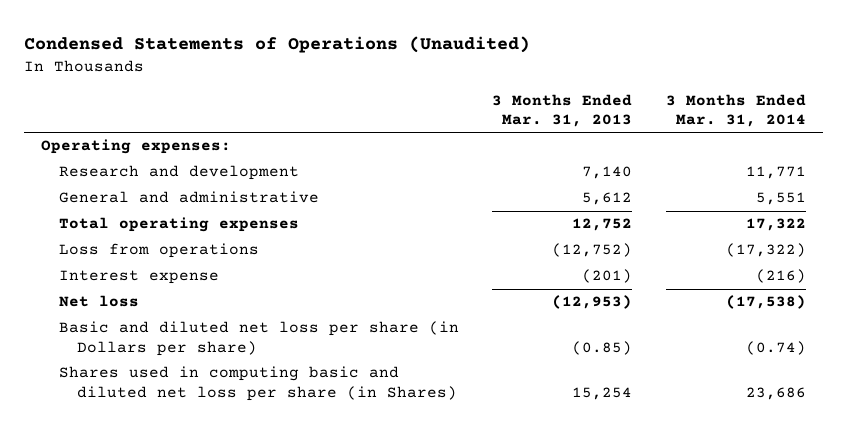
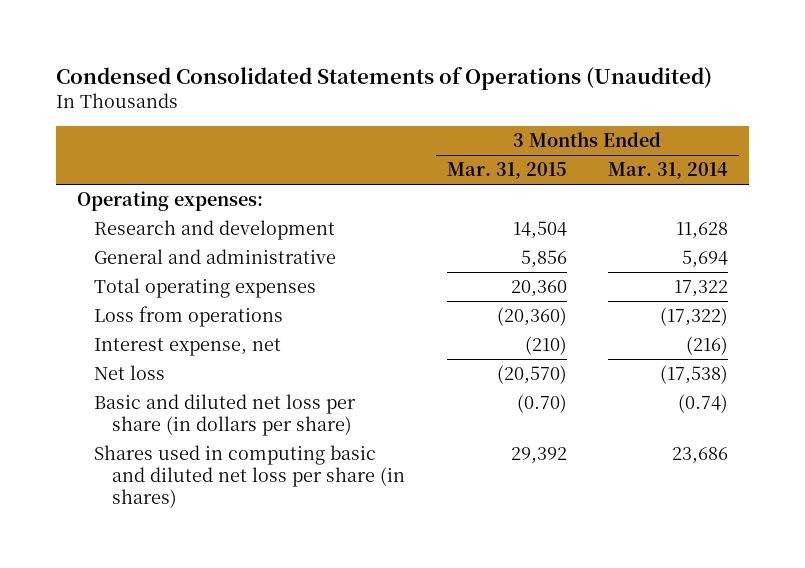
- Condensed Statements of Operations (Unaudited)
+ Condensed Consolidated Statements of Operations (Unaudited)
- | 3 Months Ended Mar. 31, 2013 | 3 Months Ended Mar. 31, 2014
+ | 3 Months Ended Mar. 31, 2015 | 3 Months Ended Mar. 31, 2014
- Research and development | 7,140 | 11,771
- General and administrative | 5,612 | 5,551
+ Research and development | 14,504 | 11,628
+ General and administrative | 5,856 | 5,694
- Interest expense | (201) | (216)
+ Interest expense, net | (210) | (216)
- Basic and diluted net loss per share (in Dollars per share) | (0.85) | (0.74)
- Shares used in computing basic and diluted net loss per share (in Shares) | 15,254 | 23,686
+ Basic and diluted net loss per share (in dollars per share) | (0.70) | (0.74)
+ Shares used in computing basic and diluted net loss per share (in shares) | 29,392 | 23,686

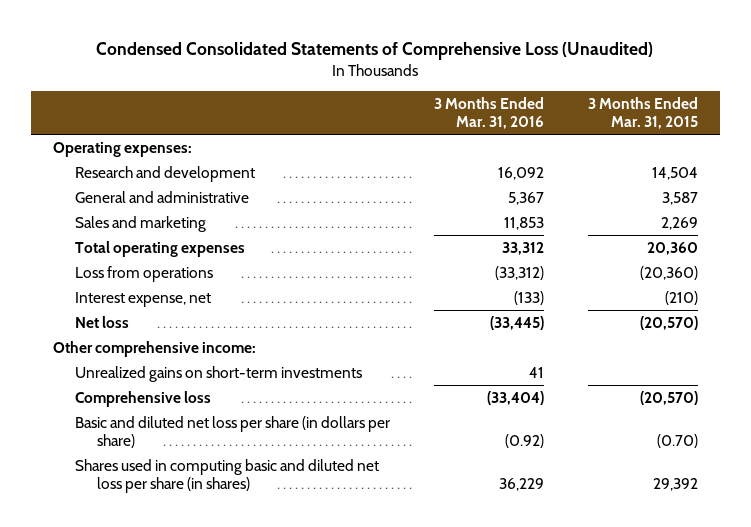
- Condensed Consolidated Statements of Operations (Unaudited)
+ Condensed Consolidated Statements of Comprehensive Loss (Unaudited)
- | 3 Months Ended Mar. 31, 2015 | 3 Months Ended Mar. 31, 2014
+ | 3 Months Ended Mar. 31, 2016 | 3 Months Ended Mar. 31, 2015
- General and administrative | 5,856 | 5,694
+ General and administrative | 5,367 | 3,587
+ Sales and marketing | 11,853 | 2,269
+ Other comprehensive income:
+ Unrealized gains on short-term investments | 41 |
+ Comprehensive loss | (33,404) | (20,570)

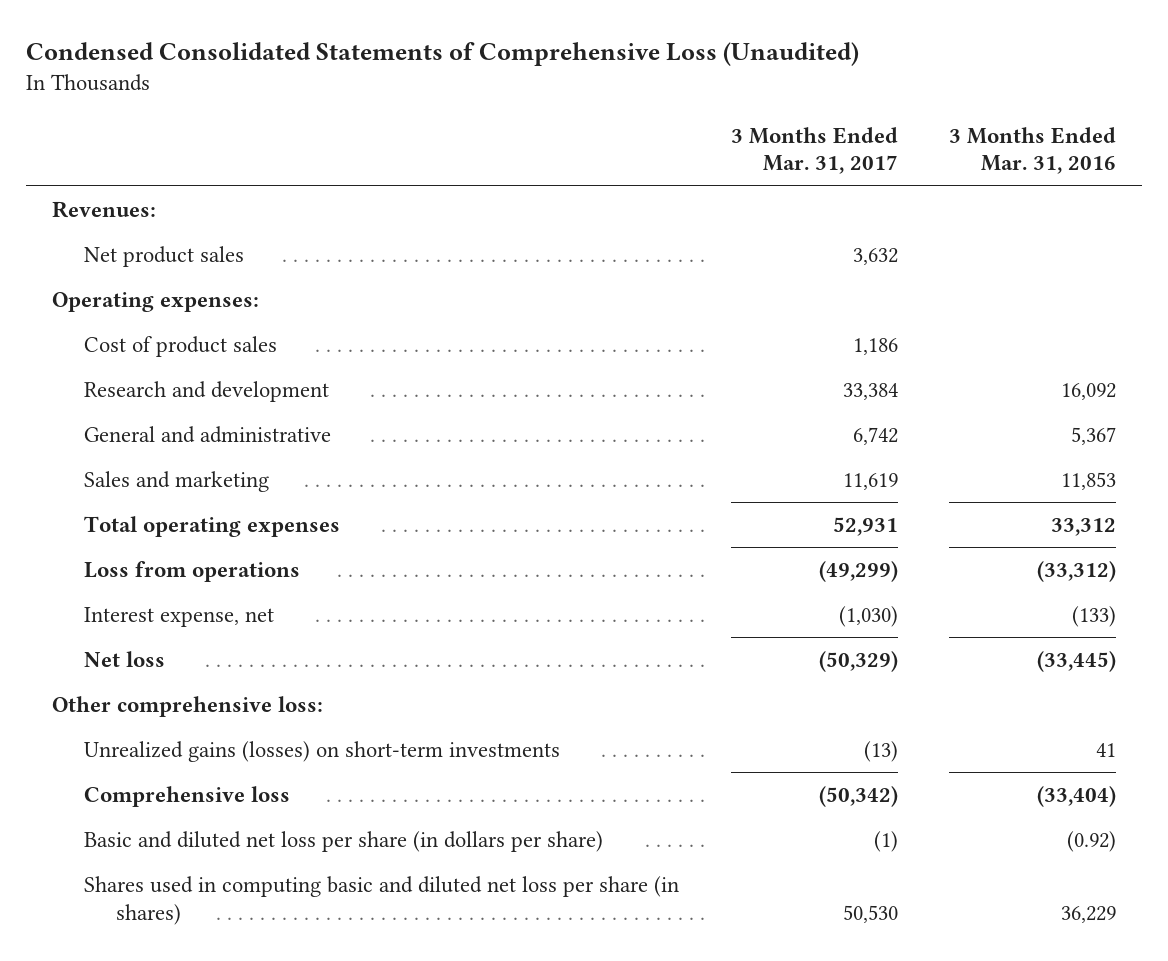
- | 3 Months Ended Mar. 31, 2016 | 3 Months Ended Mar. 31, 2015
+ | 3 Months Ended Mar. 31, 2017 | 3 Months Ended Mar. 31, 2016
+ Revenues:
+ Net product sales | 3,632 |
+ Cost of product sales | 1,186 |
- Other comprehensive income:
- Unrealized gains on short-term investments | 41 |
+ Other comprehensive loss:
+ Unrealized gains (losses) on short-term investments | (13) | 41

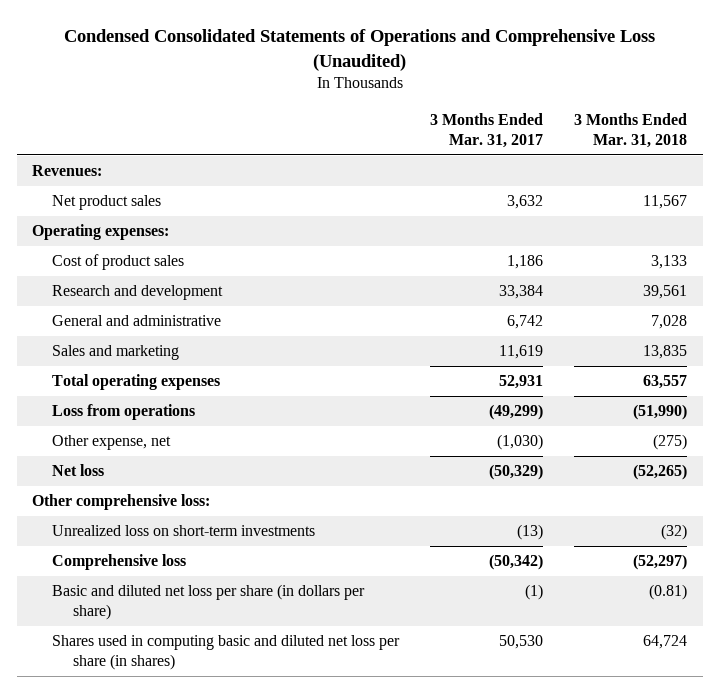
- Condensed Consolidated Statements of Comprehensive Loss (Unaudited)
+ Condensed Consolidated Statements of Operations and Comprehensive Loss (Unaudited)
- | 3 Months Ended Mar. 31, 2017 | 3 Months Ended Mar. 31, 2016
+ | 3 Months Ended Mar. 31, 2017 | 3 Months Ended Mar. 31, 2018
- Interest expense, net | (1,030) | (133)
+ Other expense, net | (1,030) | (275)
- Unrealized gains (losses) on short-term investments | (13) | 41
+ Unrealized loss on short-term investments | (13) | (32)

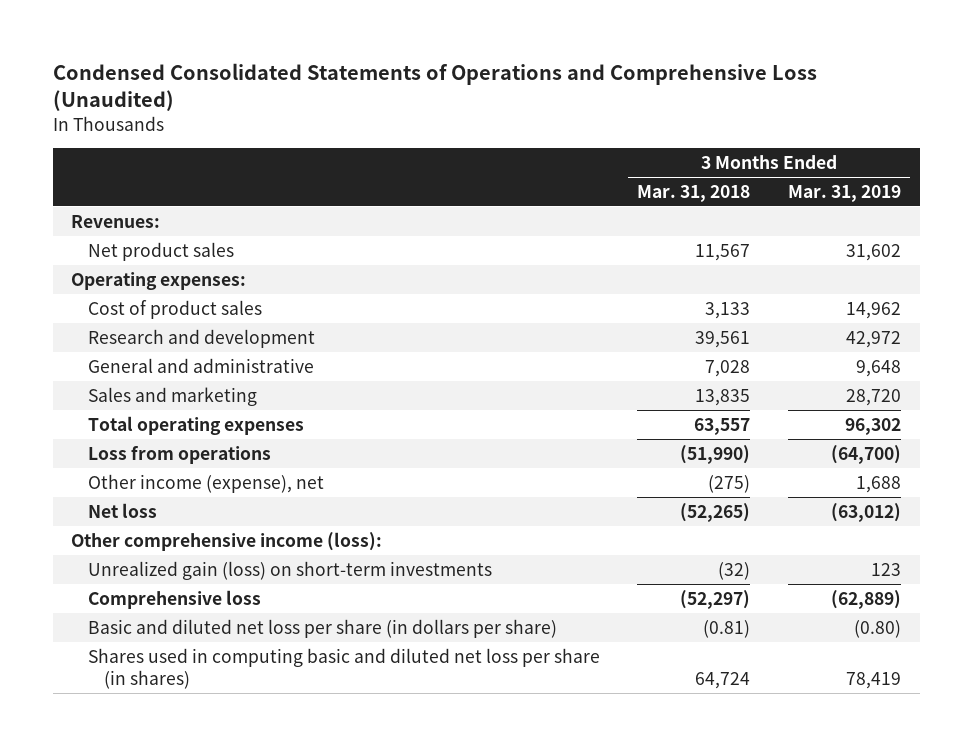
- | 3 Months Ended Mar. 31, 2017 | 3 Months Ended Mar. 31, 2018
+ | 3 Months Ended Mar. 31, 2018 | 3 Months Ended Mar. 31, 2019
- Other expense, net | (1,030) | (275)
+ Other income (expense), net | (275) | 1,688
- Other comprehensive loss:
- Unrealized loss on short-term investments | (13) | (32)
+ Other comprehensive income (loss):
+ Unrealized gain (loss) on short-term investments | (32) | 123

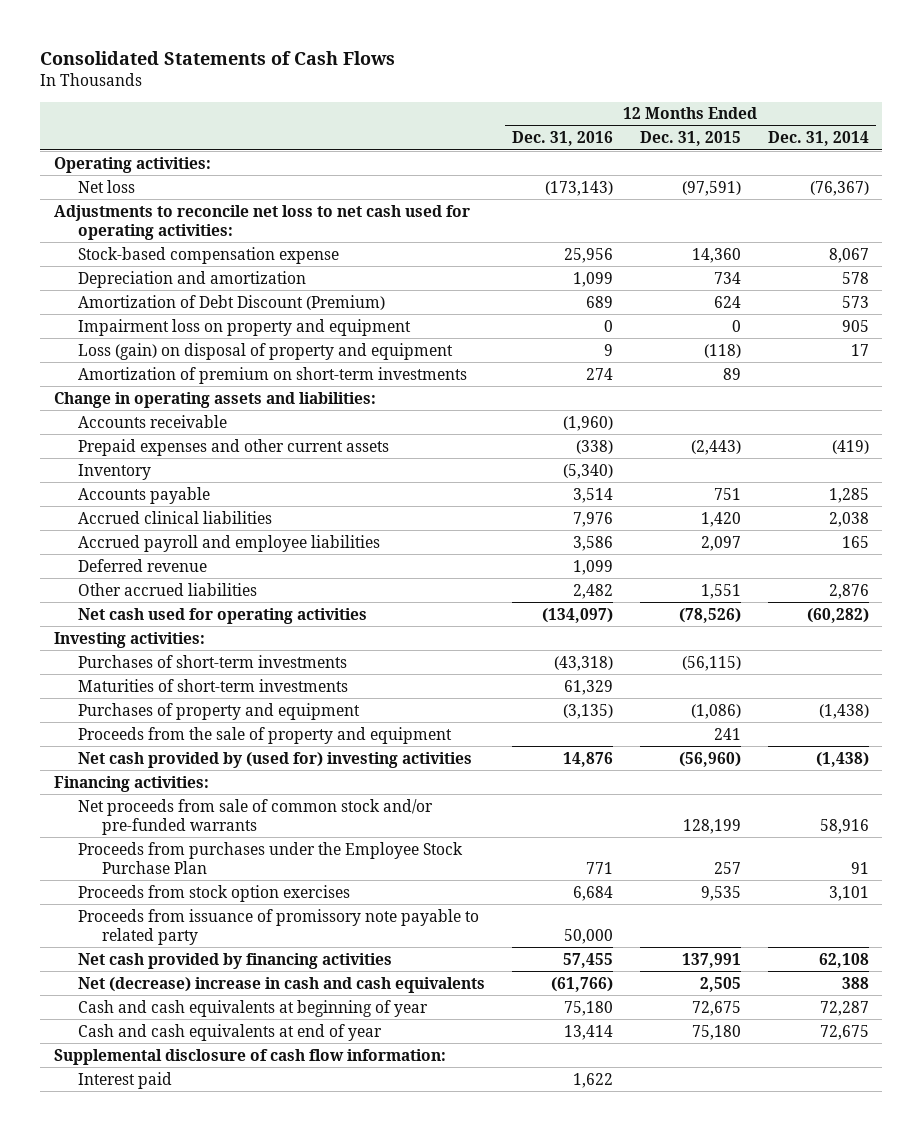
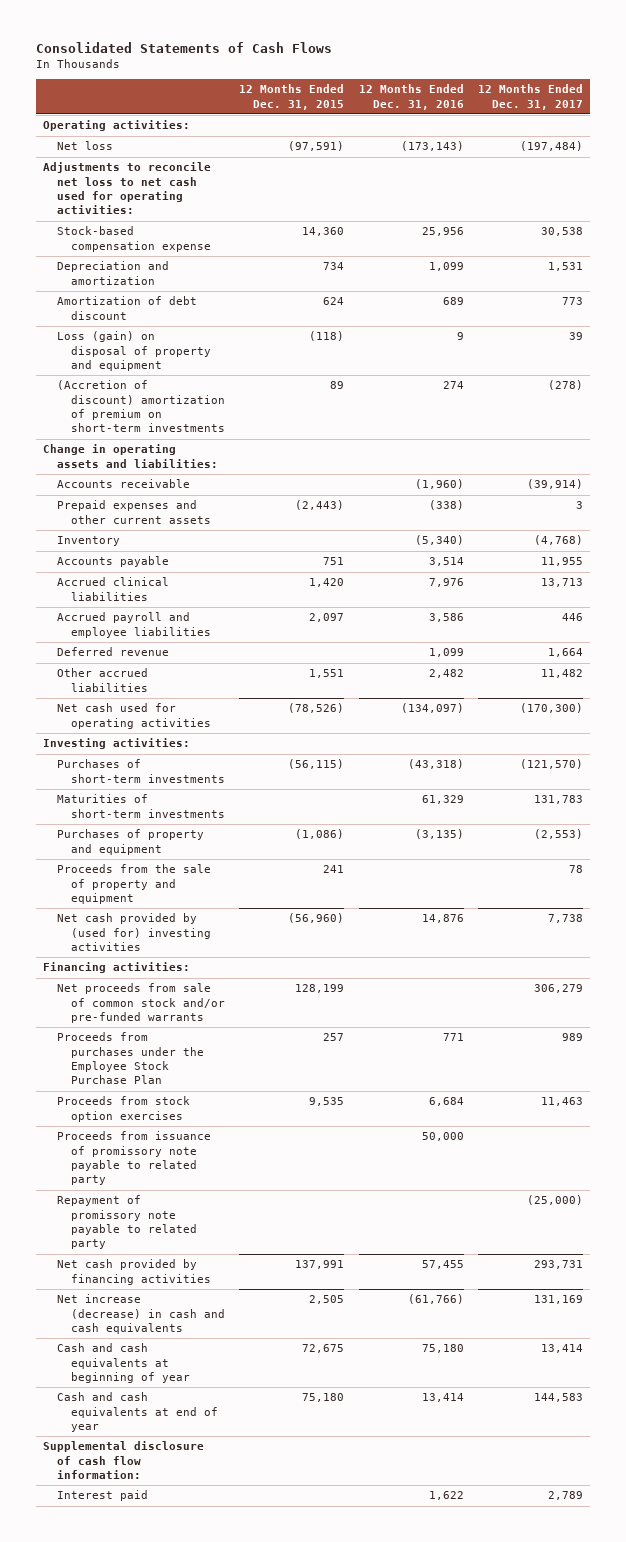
- | 12 Months Ended Dec. 31, 2016 | 12 Months Ended Dec. 31, 2015 | 12 Months Ended Dec. 31, 2014
+ | 12 Months Ended Dec. 31, 2015 | 12 Months Ended Dec. 31, 2016 | 12 Months Ended Dec. 31, 2017
- Amortization of Debt Discount (Premium) | 689 | 624 | 573
- Impairment loss on property and equipment | 0 | 0 | 905
+ Amortization of debt discount | 624 | 689 | 773
- Amortization of premium on short-term investments | 274 | 89 |
+ (Accretion of discount) amortization of premium on short-term investments | 89 | 274 | (278)
+ Repayment of promissory note payable to related party | | | (25,000)
- Net (decrease) increase in cash and cash equivalents | (61,766) | 2,505 | 388
+ Net increase (decrease) in cash and cash equivalents | 2,505 | (61,766) | 131,169

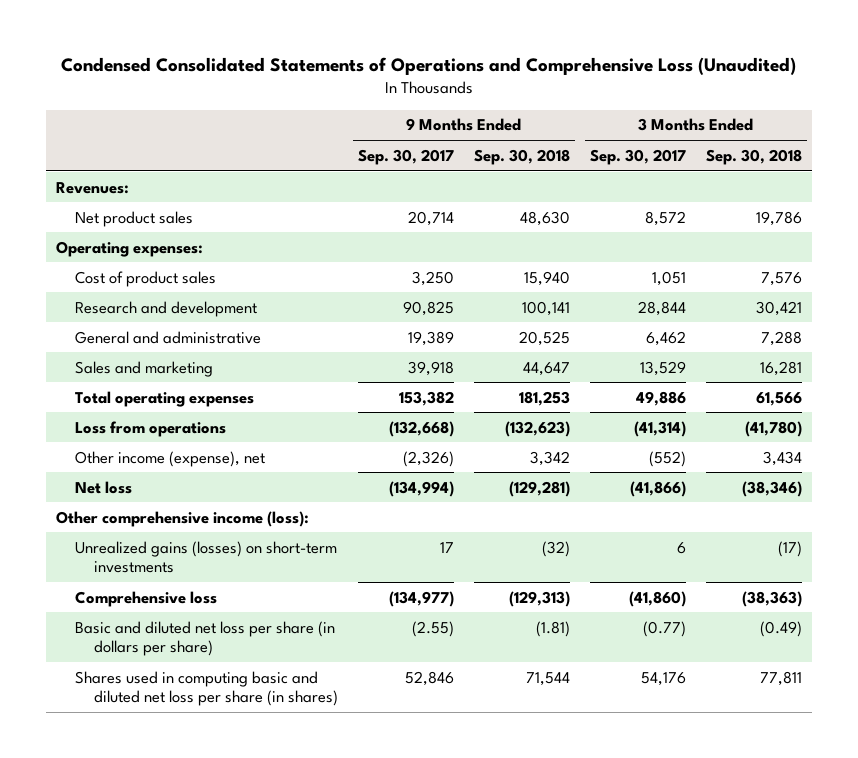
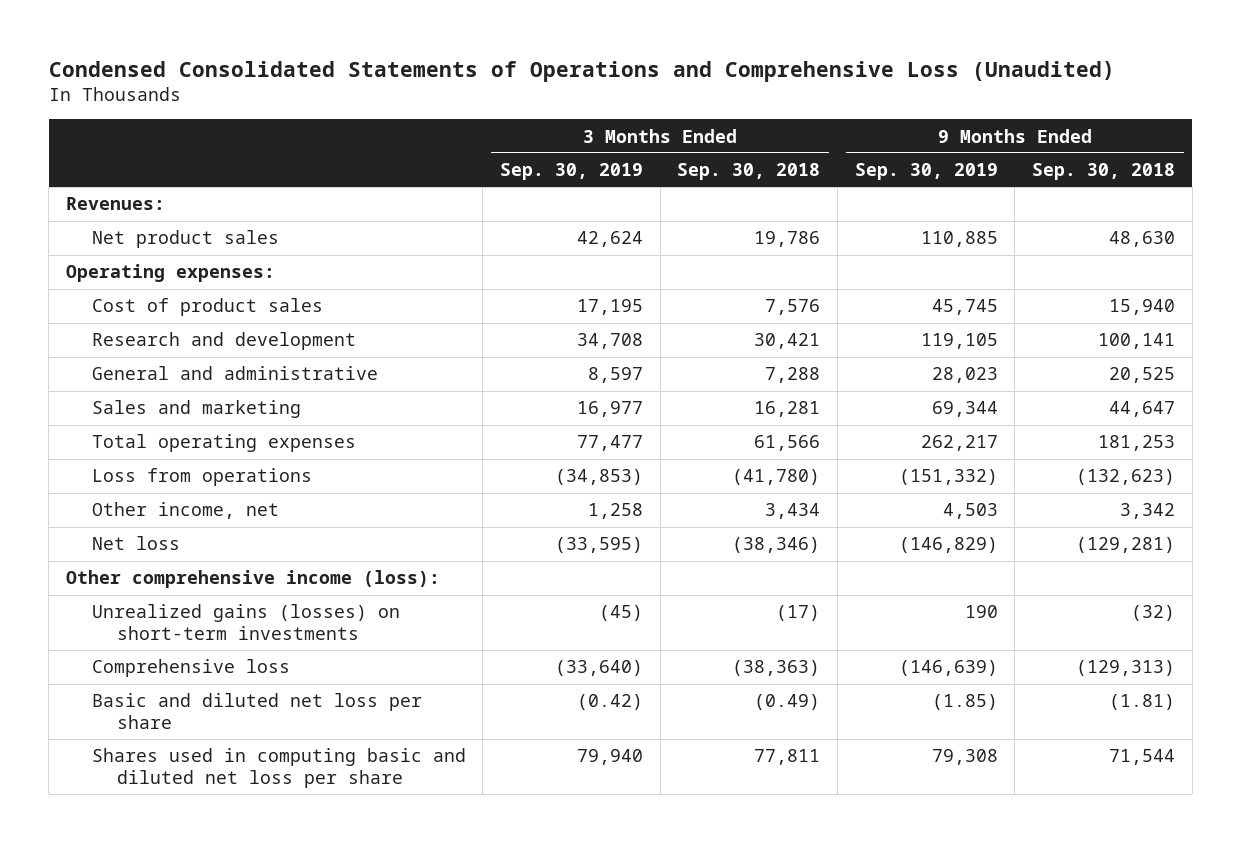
- | 9 Months Ended Sep. 30, 2017 | 9 Months Ended Sep. 30, 2018 | 3 Months Ended Sep. 30, 2017 | 3 Months Ended Sep. 30, 2018
+ | 3 Months Ended Sep. 30, 2019 | 3 Months Ended Sep. 30, 2018 | 9 Months Ended Sep. 30, 2019 | 9 Months Ended Sep. 30, 2018
- Other income (expense), net | (2,326) | 3,342 | (552) | 3,434
+ Other income, net | 1,258 | 3,434 | 4,503 | 3,342
- Basic and diluted net loss per share (in dollars per share) | (2.55) | (1.81) | (0.77) | (0.49)
- Shares used in computing basic and diluted net loss per share (in shares) | 52,846 | 71,544 | 54,176 | 77,811
+ Basic and diluted net loss per share | (0.42) | (0.49) | (1.85) | (1.81)
+ Shares used in computing basic and diluted net loss per share | 79,940 | 77,811 | 79,308 | 71,544

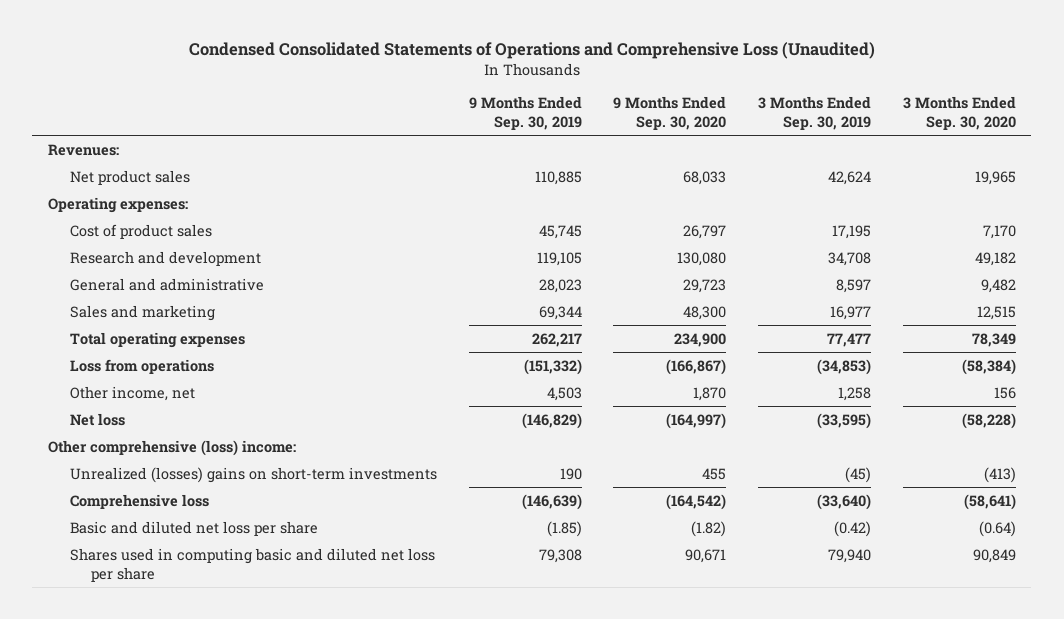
- | 3 Months Ended Sep. 30, 2019 | 3 Months Ended Sep. 30, 2018 | 9 Months Ended Sep. 30, 2019 | 9 Months Ended Sep. 30, 2018
+ | 9 Months Ended Sep. 30, 2019 | 9 Months Ended Sep. 30, 2020 | 3 Months Ended Sep. 30, 2019 | 3 Months Ended Sep. 30, 2020
- Other comprehensive income (loss):
- Unrealized gains (losses) on short-term investments | (45) | (17) | 190 | (32)
+ Other comprehensive (loss) income:
+ Unrealized (losses) gains on short-term investments | 190 | 455 | (45) | (413)

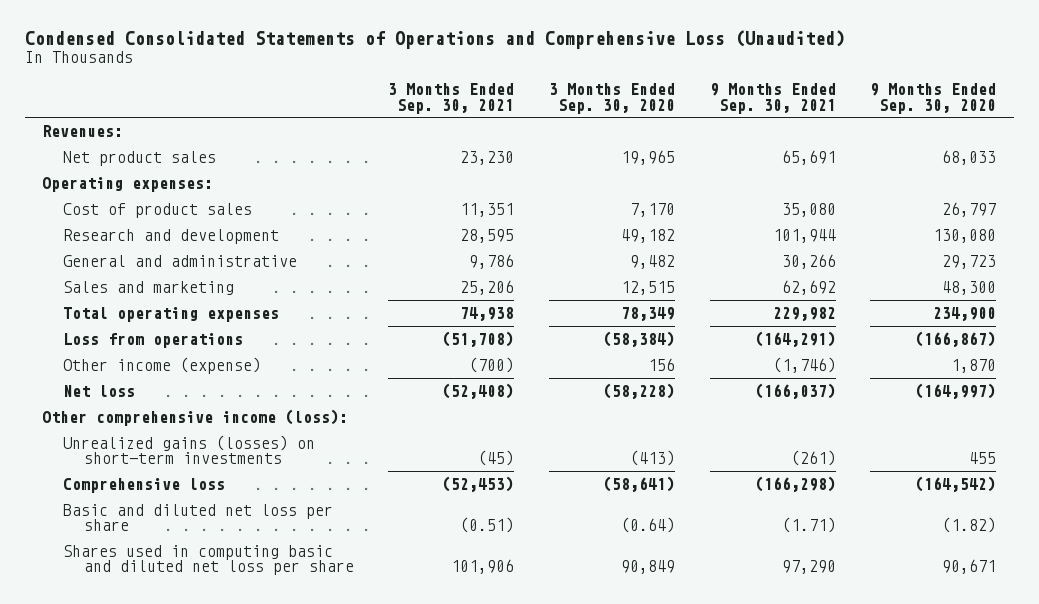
- | 9 Months Ended Sep. 30, 2019 | 9 Months Ended Sep. 30, 2020 | 3 Months Ended Sep. 30, 2019 | 3 Months Ended Sep. 30, 2020
+ | 3 Months Ended Sep. 30, 2021 | 3 Months Ended Sep. 30, 2020 | 9 Months Ended Sep. 30, 2021 | 9 Months Ended Sep. 30, 2020
- Other income, net | 4,503 | 1,870 | 1,258 | 156
+ Other income (expense) | (700) | 156 | (1,746) | 1,870
- Other comprehensive (loss) income:
- Unrealized (losses) gains on short-term investments | 190 | 455 | (45) | (413)
+ Other comprehensive income (loss):
+ Unrealized gains (losses) on short-term investments | (45) | (413) | (261) | 455

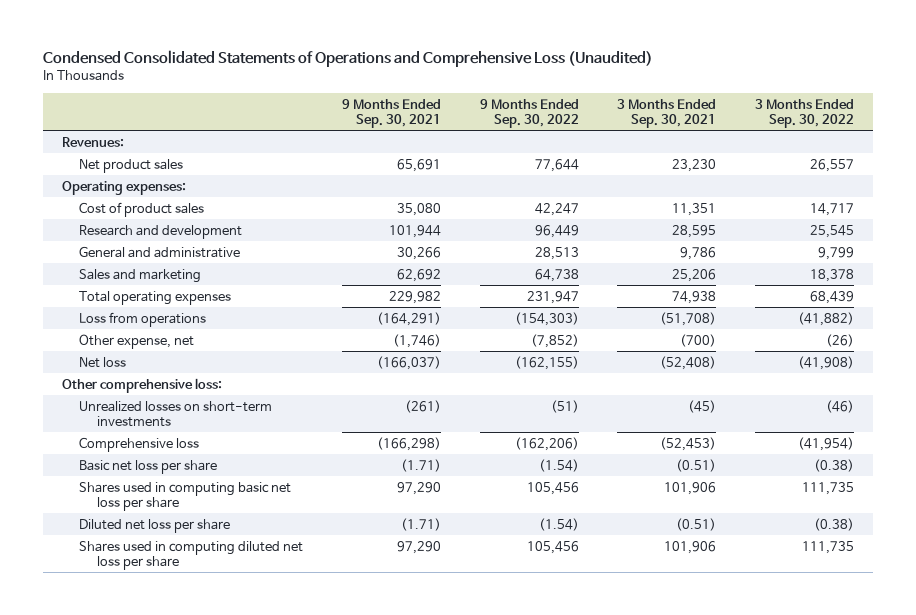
- | 3 Months Ended Sep. 30, 2021 | 3 Months Ended Sep. 30, 2020 | 9 Months Ended Sep. 30, 2021 | 9 Months Ended Sep. 30, 2020
+ | 9 Months Ended Sep. 30, 2021 | 9 Months Ended Sep. 30, 2022 | 3 Months Ended Sep. 30, 2021 | 3 Months Ended Sep. 30, 2022
- Other income (expense) | (700) | 156 | (1,746) | 1,870
+ Other expense, net | (1,746) | (7,852) | (700) | (26)
- Other comprehensive income (loss):
- Unrealized gains (losses) on short-term investments | (45) | (413) | (261) | 455
+ Other comprehensive loss:
+ Unrealized losses on short-term investments | (261) | (51) | (45) | (46)
- Basic and diluted net loss per share | (0.51) | (0.64) | (1.71) | (1.82)
- Shares used in computing basic and diluted net loss per share | 101,906 | 90,849 | 97,290 | 90,671
+ Basic net loss per share | (1.71) | (1.54) | (0.51) | (0.38)
+ Shares used in computing basic net loss per share | 97,290 | 105,456 | 101,906 | 111,735
+ Diluted net loss per share | (1.71) | (1.54) | (0.51) | (0.38)
+ Shares used in computing diluted net loss per share | 97,290 | 105,456 | 101,906 | 111,735

